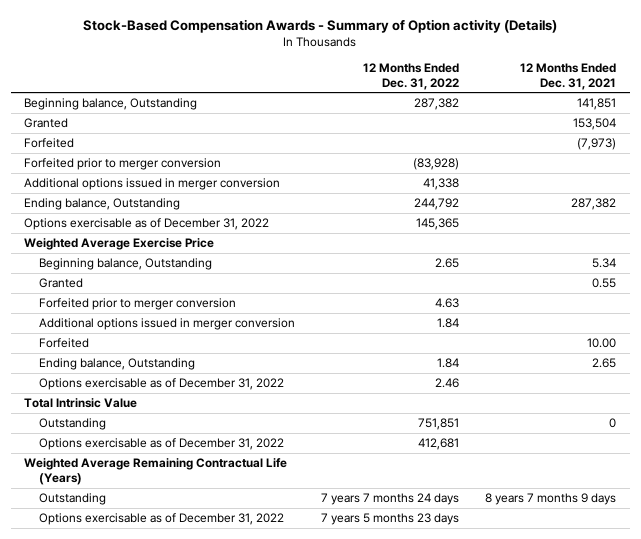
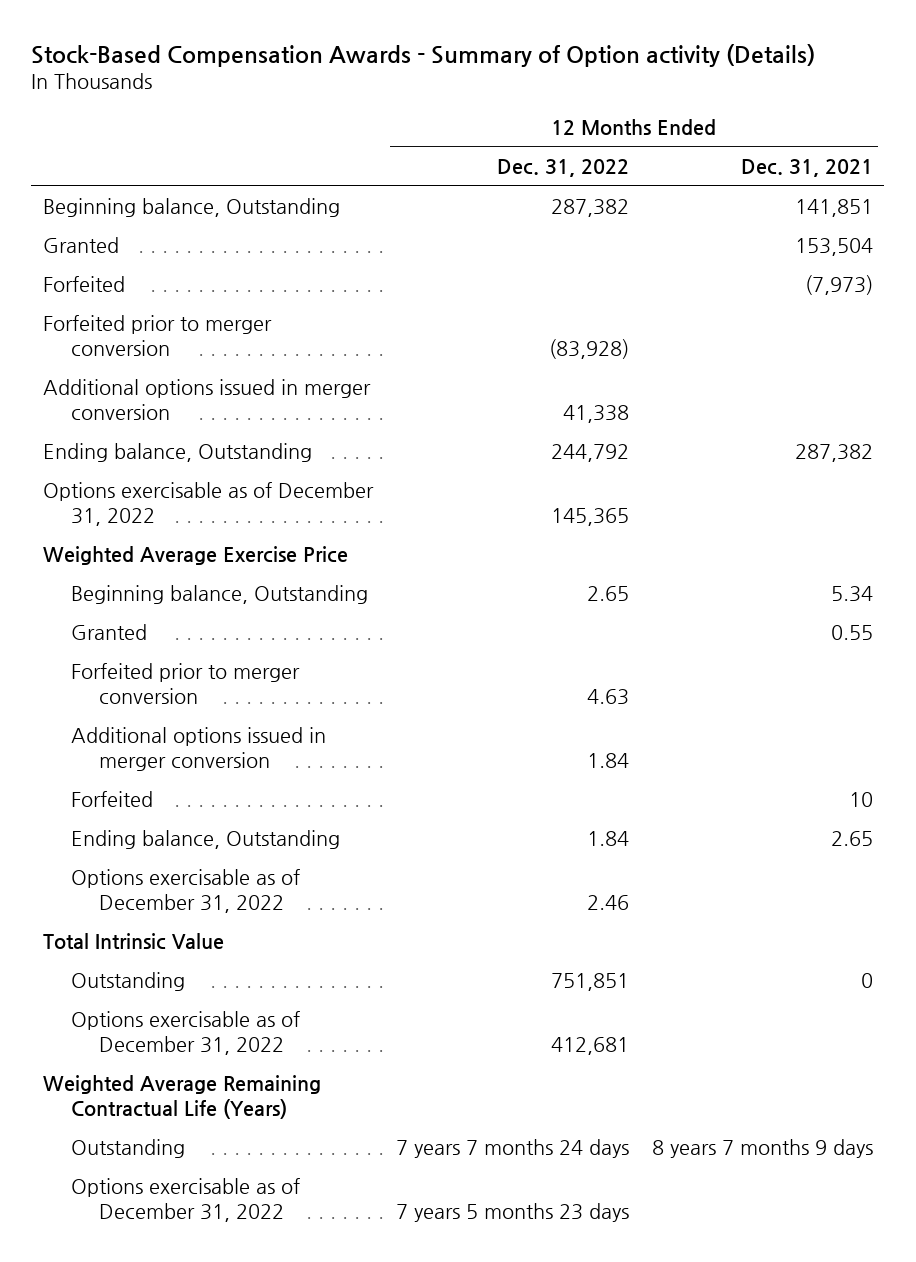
- Forfeited | | 10.00
+ Forfeited | | 10

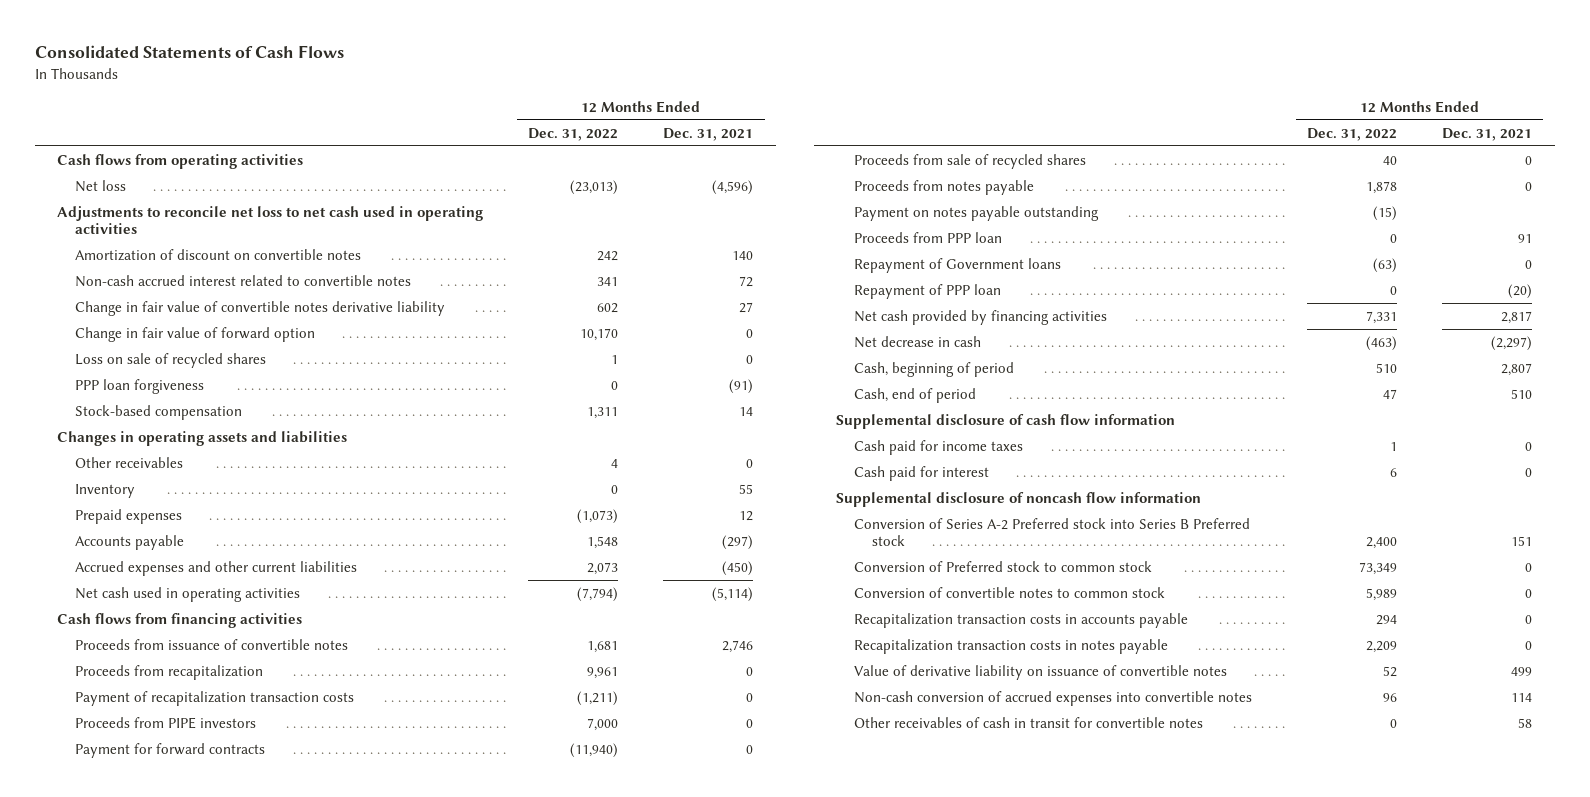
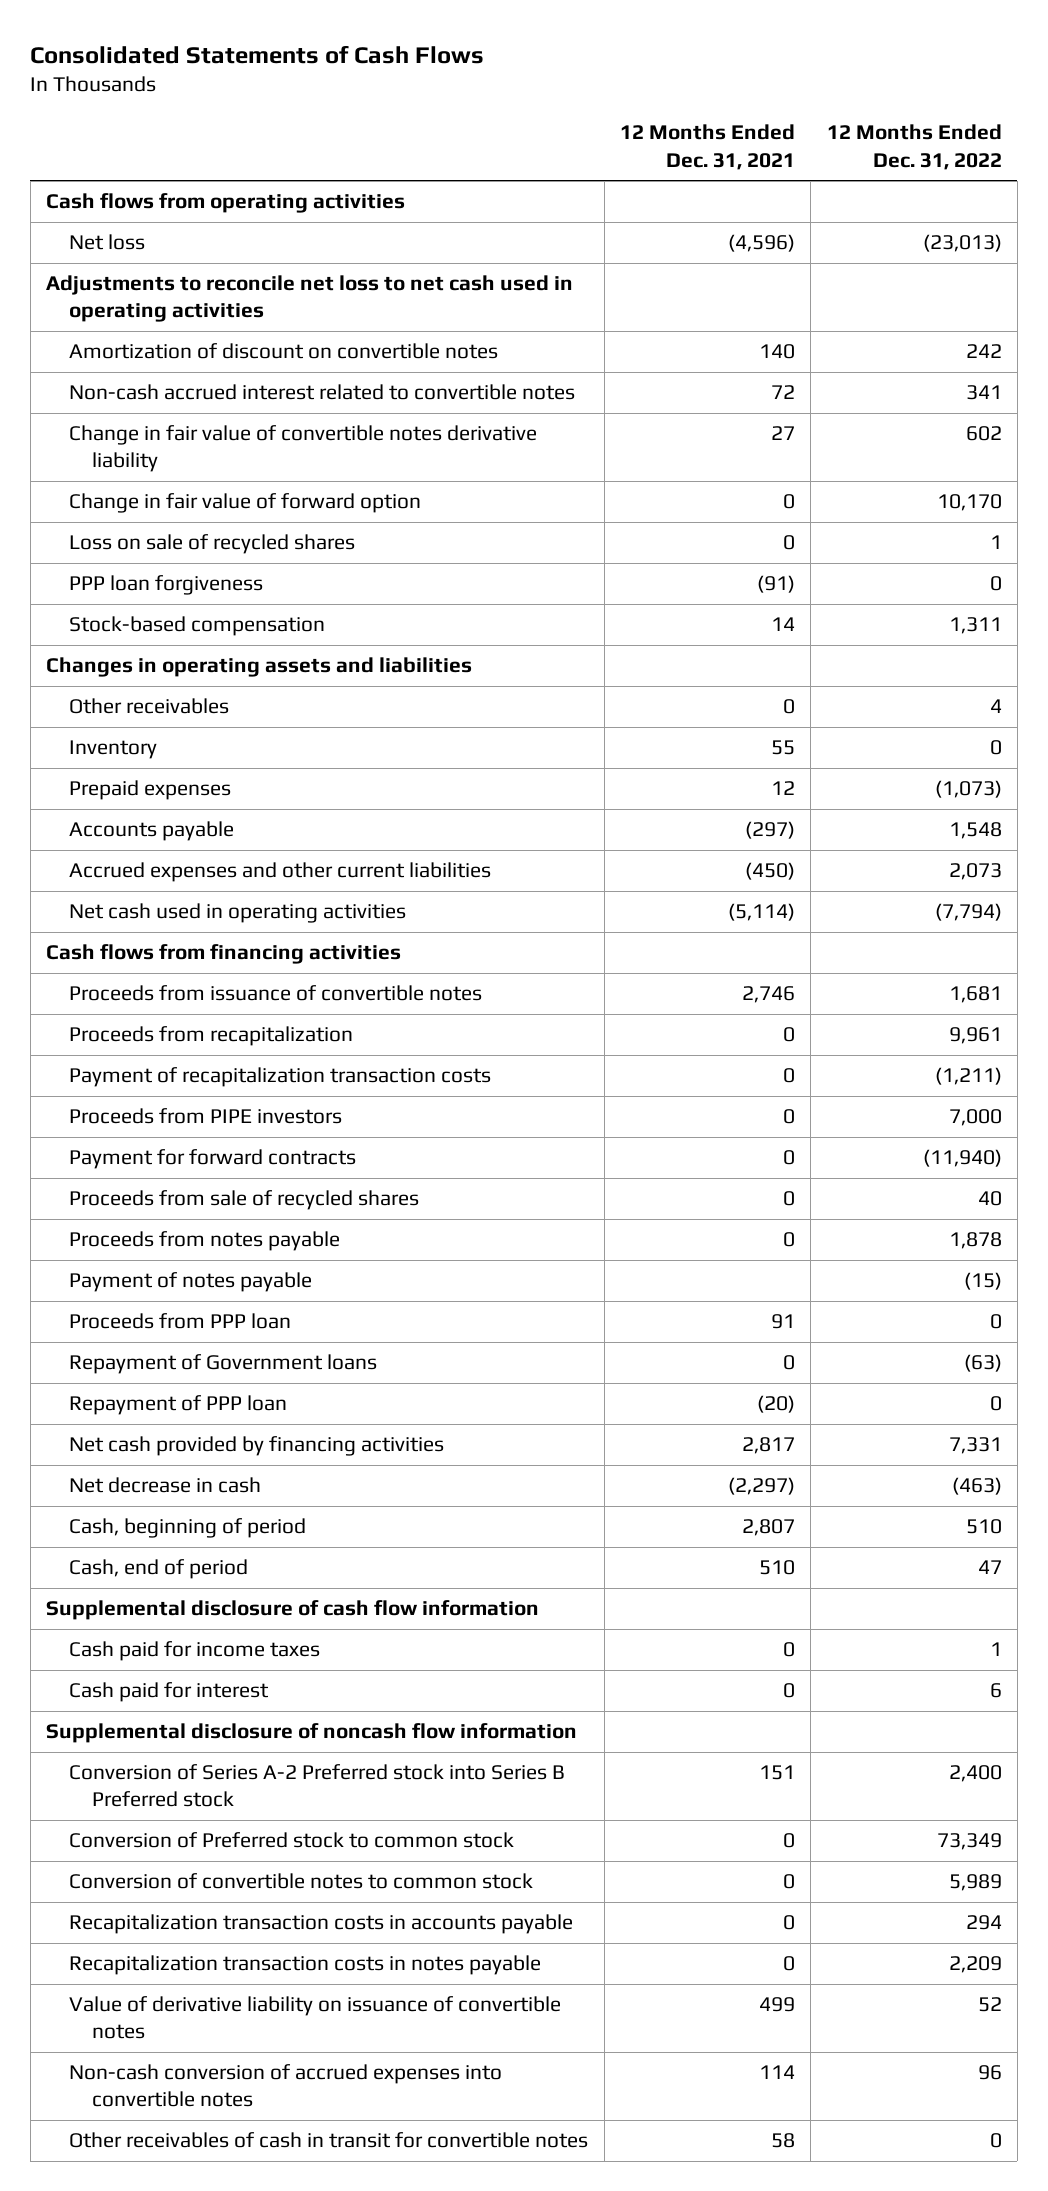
- | 12 Months Ended Dec. 31, 2022 | 12 Months Ended Dec. 31, 2021
+ | 12 Months Ended Dec. 31, 2021 | 12 Months Ended Dec. 31, 2022
- Payment on notes payable outstanding | (15) |
+ Payment of notes payable | | (15)

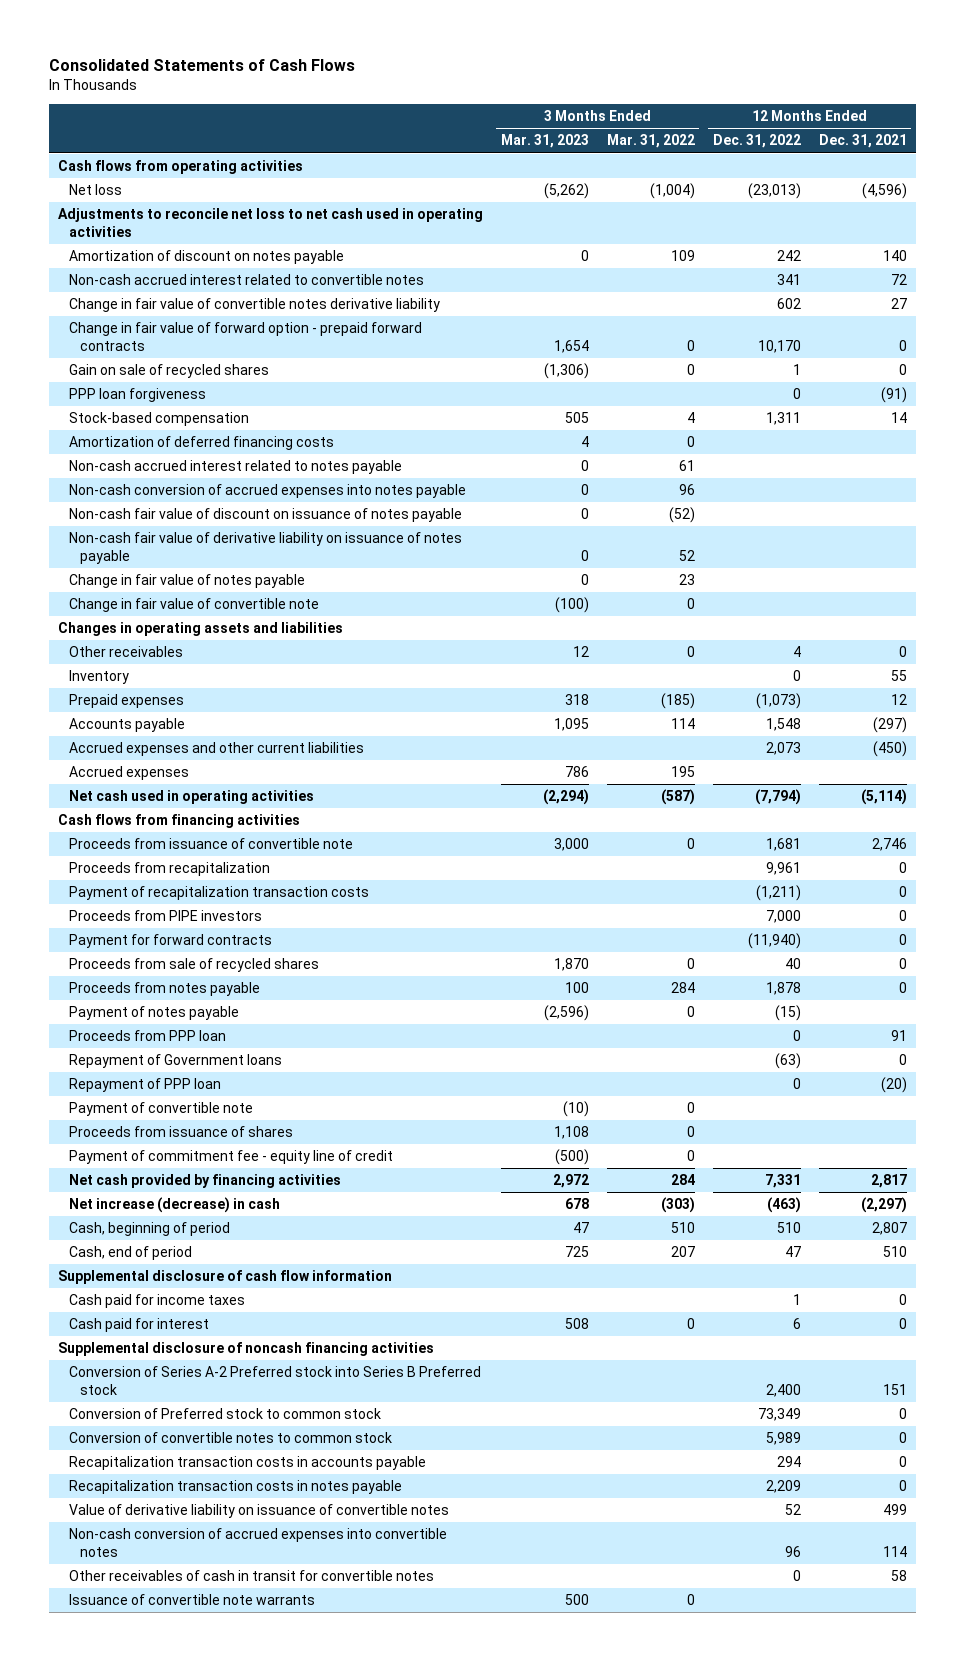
- | 12 Months Ended Dec. 31, 2021 | 12 Months Ended Dec. 31, 2022
+ | 3 Months Ended Mar. 31, 2023 | 3 Months Ended Mar. 31, 2022 | 12 Months Ended Dec. 31, 2022 | 12 Months Ended Dec. 31, 2021
- Amortization of discount on convertible notes | 140 | 242
+ Amortization of discount on notes payable | 0 | 109 | 242 | 140
- Change in fair value of forward option | 0 | 10,170
- Loss on sale of recycled shares | 0 | 1
+ Change in fair value of forward option - prepaid forward contracts | 1,654 | 0 | 10,170 | 0
+ Gain on sale of recycled shares | (1,306) | 0 | 1 | 0
+ Amortization of deferred financing costs | 4 | 0 | |
+ Non-cash accrued interest related to notes payable | 0 | 61 | |
+ Non-cash conversion of accrued expenses into notes payable | 0 | 96 | |
+ Non-cash fair value of discount on issuance of notes payable | 0 | (52) | |
+ Non-cash fair value of derivative liability on issuance of notes payable | 0 | 52 | |
+ Change in fair value of notes payable | 0 | 23 | |
+ Change in fair value of convertible note | (100) | 0 | |
+ Accrued expenses | 786 | 195 | |
- Proceeds from issuance of convertible notes | 2,746 | 1,681
+ Proceeds from issuance of convertible note | 3,000 | 0 | 1,681 | 2,746
+ Payment of convertible note | (10) | 0 | |
+ Proceeds from issuance of shares | 1,108 | 0 | |
+ Payment of commitment fee - equity line of credit | (500) | 0 | |
- Net decrease in cash | (2,297) | (463)
+ Net increase (decrease) in cash | 678 | (303) | (463) | (2,297)
- Supplemental disclosure of noncash flow information
+ Supplemental disclosure of noncash financing activities
+ Issuance of convertible note warrants | 500 | 0 | |

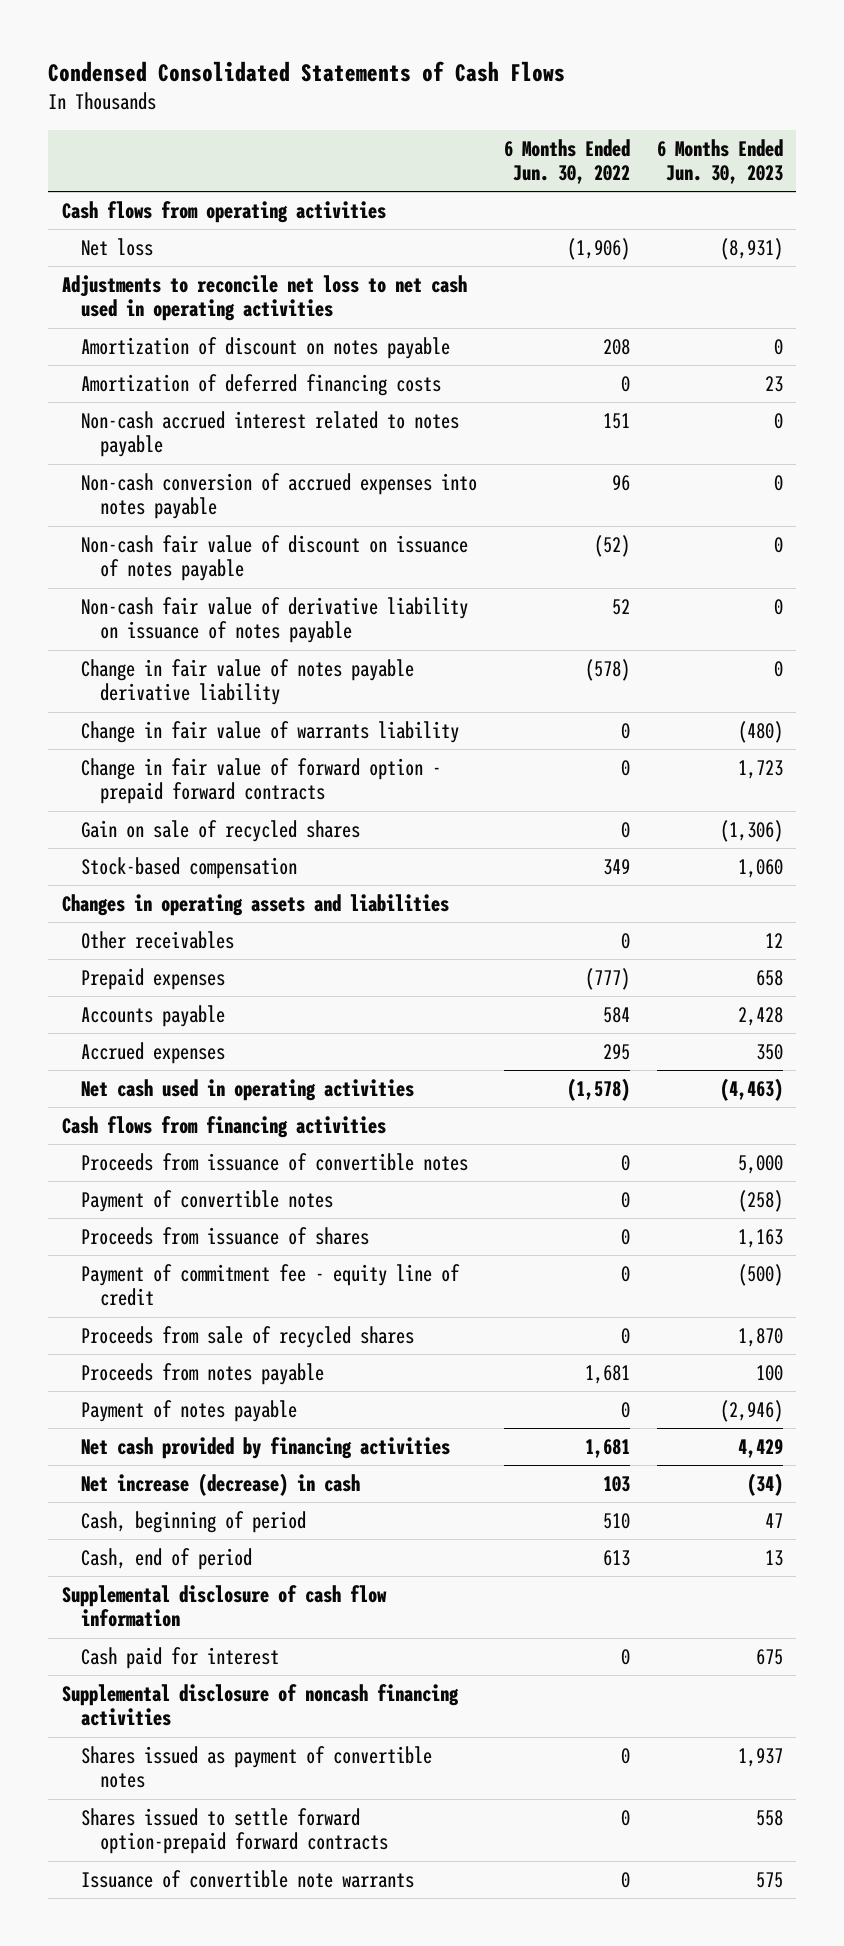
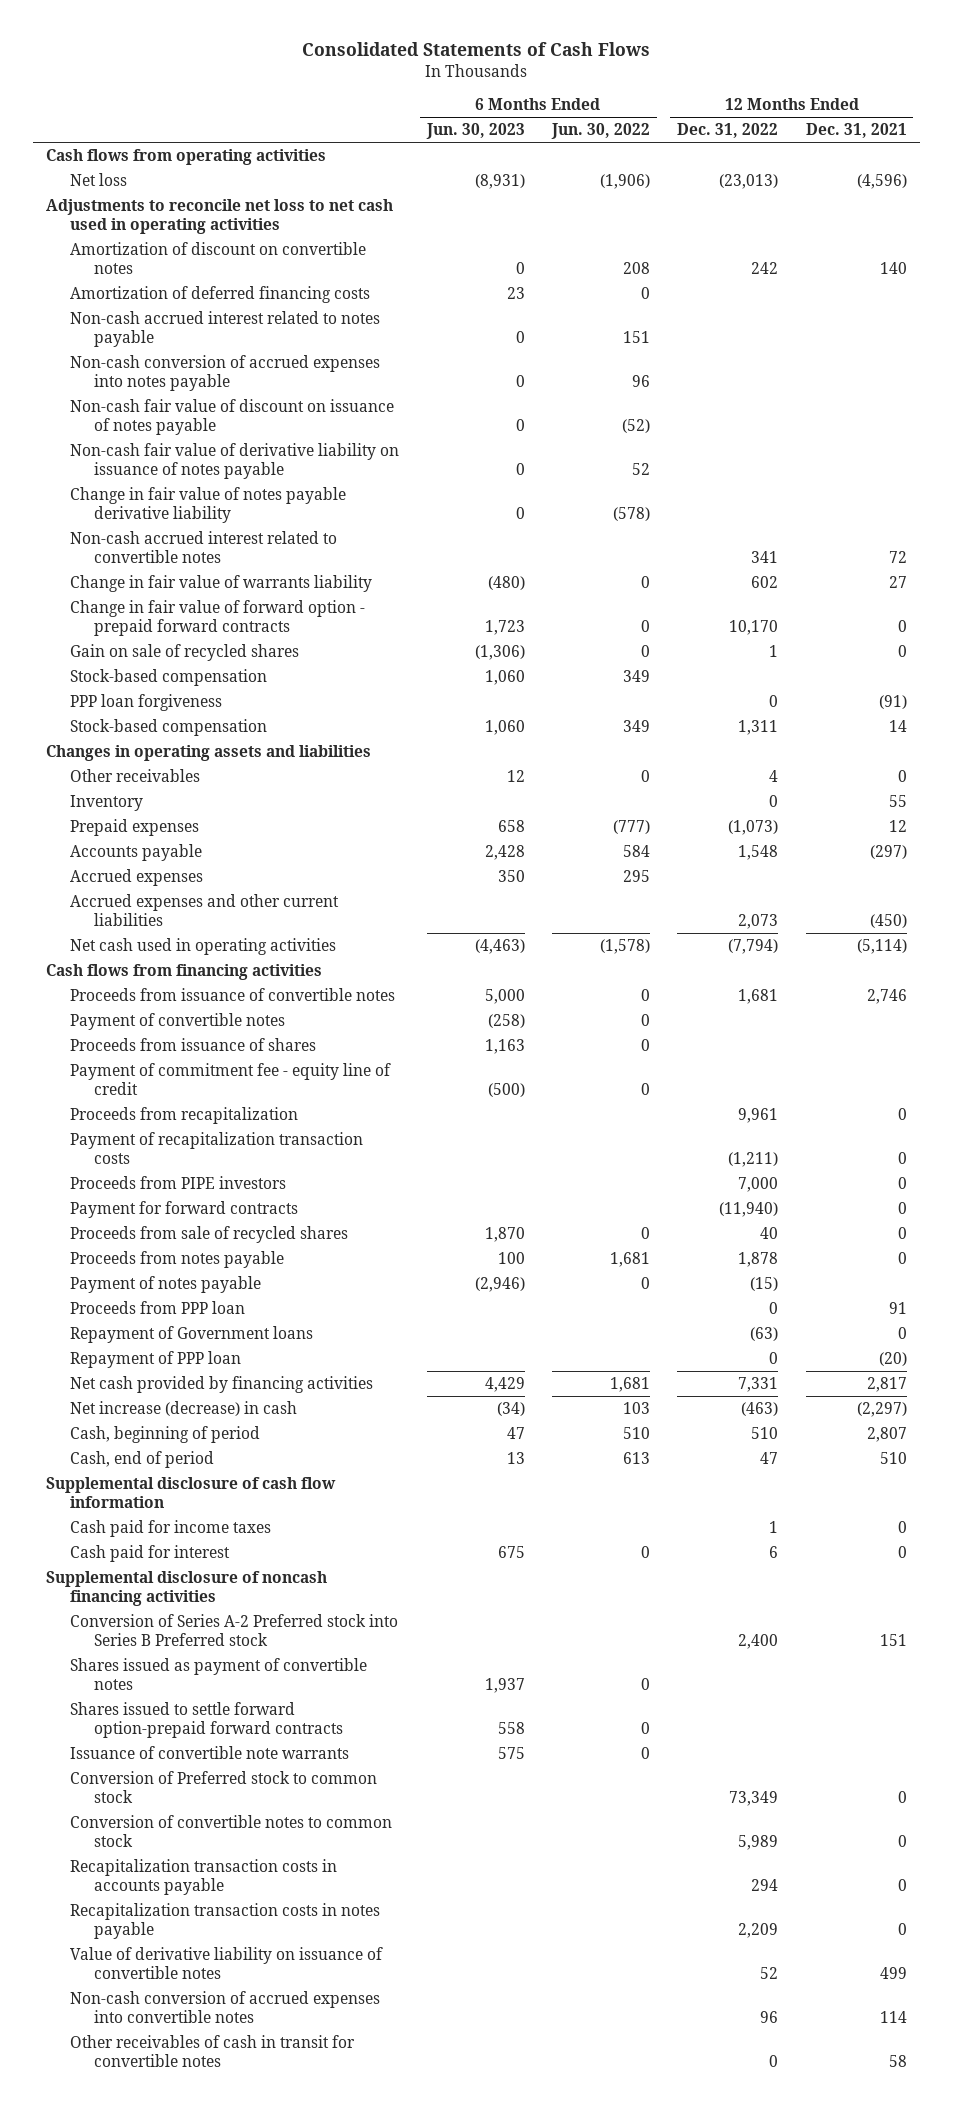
- Condensed Consolidated Statements of Cash Flows
+ Consolidated Statements of Cash Flows
- | 6 Months Ended Jun. 30, 2022 | 6 Months Ended Jun. 30, 2023
+ | 6 Months Ended Jun. 30, 2023 | 6 Months Ended Jun. 30, 2022 | 12 Months Ended Dec. 31, 2022 | 12 Months Ended Dec. 31, 2021
- Amortization of discount on notes payable | 208 | 0
+ Amortization of discount on convertible notes | 0 | 208 | 242 | 140
+ Non-cash accrued interest related to convertible notes | | | 341 | 72
+ PPP loan forgiveness | | | 0 | (91)
+ Stock-based compensation | 1,060 | 349 | 1,311 | 14
+ Inventory | | | 0 | 55
+ Accrued expenses and other current liabilities | | | 2,073 | (450)
+ Proceeds from recapitalization | | | 9,961 | 0
+ Payment of recapitalization transaction costs | | | (1,211) | 0
+ Proceeds from PIPE investors | | | 7,000 | 0
+ Payment for forward contracts | | | (11,940) | 0
+ Proceeds from PPP loan | | | 0 | 91
+ Repayment of Government loans | | | (63) | 0
+ Repayment of PPP loan | | | 0 | (20)
+ Cash paid for income taxes | | | 1 | 0
+ Conversion of Series A-2 Preferred stock into Series B Preferred stock | | | 2,400 | 151
+ Conversion of Preferred stock to common stock | | | 73,349 | 0
+ Conversion of convertible notes to common stock | | | 5,989 | 0
+ Recapitalization transaction costs in accounts payable | | | 294 | 0
+ Recapitalization transaction costs in notes payable | | | 2,209 | 0
+ Value of derivative liability on issuance of convertible notes | | | 52 | 499
+ Non-cash conversion of accrued expenses into convertible notes | | | 96 | 114
+ Other receivables of cash in transit for convertible notes | | | 0 | 58

